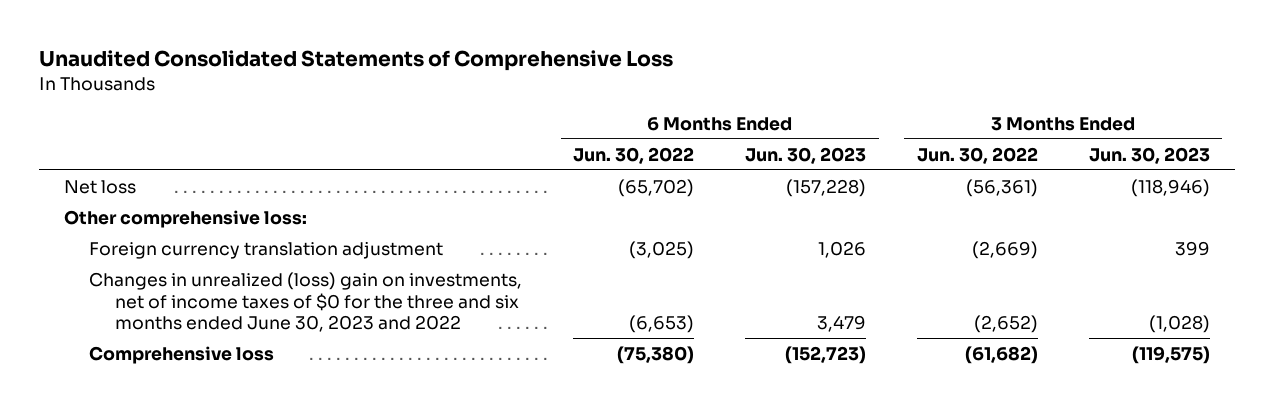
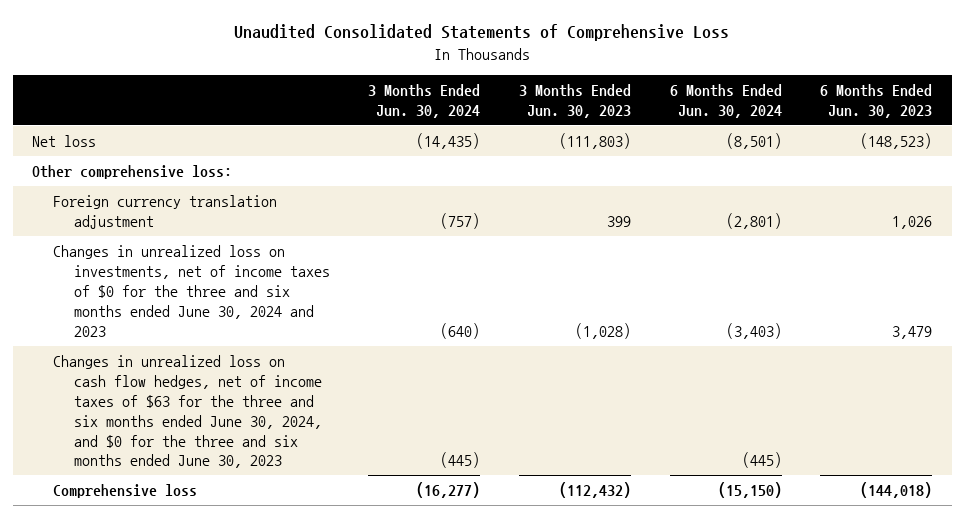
- | 6 Months Ended Jun. 30, 2022 | 6 Months Ended Jun. 30, 2023 | 3 Months Ended Jun. 30, 2022 | 3 Months Ended Jun. 30, 2023
+ | 3 Months Ended Jun. 30, 2024 | 3 Months Ended Jun. 30, 2023 | 6 Months Ended Jun. 30, 2024 | 6 Months Ended Jun. 30, 2023
- Net loss | (65,702) | (157,228) | (56,361) | (118,946)
+ Net loss | (14,435) | (111,803) | (8,501) | (148,523)
- Changes in unrealized (loss) gain on investments, net of income taxes of $0 for the three and six months ended June 30, 2023 and 2022 | (6,653) | 3,479 | (2,652) | (1,028)
- Comprehensive loss | (75,380) | (152,723) | (61,682) | (119,575)
+ Changes in unrealized loss on investments, net of income taxes of $0 for the three and six months ended June 30, 2024 and 2023 | (640) | (1,028) | (3,403) | 3,479
+ Changes in unrealized loss on cash flow hedges, net of income taxes of $63 for the three and six months ended June 30, 2024, and $0 for the three and six months ended June 30, 2023 | (445) | | (445) |
+ Comprehensive loss | (16,277) | (112,432) | (15,150) | (144,018)

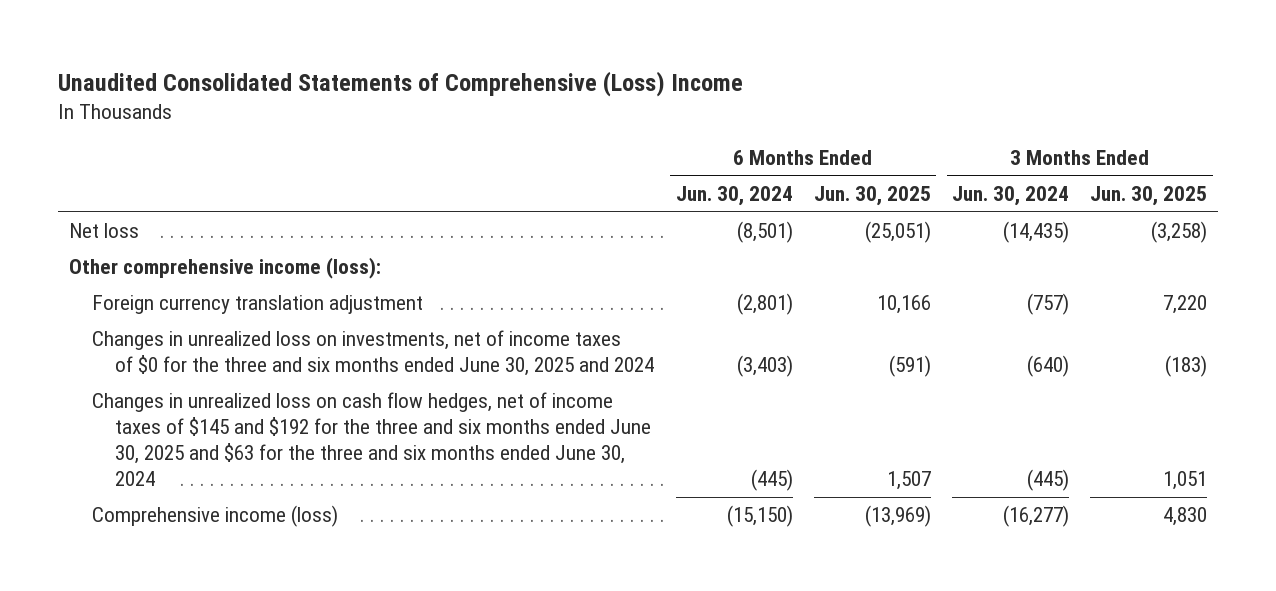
- Unaudited Consolidated Statements of Comprehensive Loss
+ Unaudited Consolidated Statements of Comprehensive (Loss) Income
- | 3 Months Ended Jun. 30, 2024 | 3 Months Ended Jun. 30, 2023 | 6 Months Ended Jun. 30, 2024 | 6 Months Ended Jun. 30, 2023
+ | 6 Months Ended Jun. 30, 2024 | 6 Months Ended Jun. 30, 2025 | 3 Months Ended Jun. 30, 2024 | 3 Months Ended Jun. 30, 2025
- Other comprehensive loss:
+ Other comprehensive income (loss):
- Changes in unrealized loss on investments, net of income taxes of $0 for the three and six months ended June 30, 2024 and 2023 | (640) | (1,028) | (3,403) | 3,479
- Changes in unrealized loss on cash flow hedges, net of income taxes of $63 for the three and six months ended June 30, 2024, and $0 for the three and six months ended June 30, 2023 | (445) | | (445) |
- Comprehensive loss | (16,277) | (112,432) | (15,150) | (144,018)
+ Changes in unrealized loss on investments, net of income taxes of $0 for the three and six months ended June 30, 2025 and 2024 | (3,403) | (591) | (640) | (183)
+ Changes in unrealized loss on cash flow hedges, net of income taxes of $145 and $192 for the three and six months ended June 30, 2025 and $63 for the three and six months ended June 30, 2024 | (445) | 1,507 | (445) | 1,051
+ Comprehensive income (loss) | (15,150) | (13,969) | (16,277) | 4,830

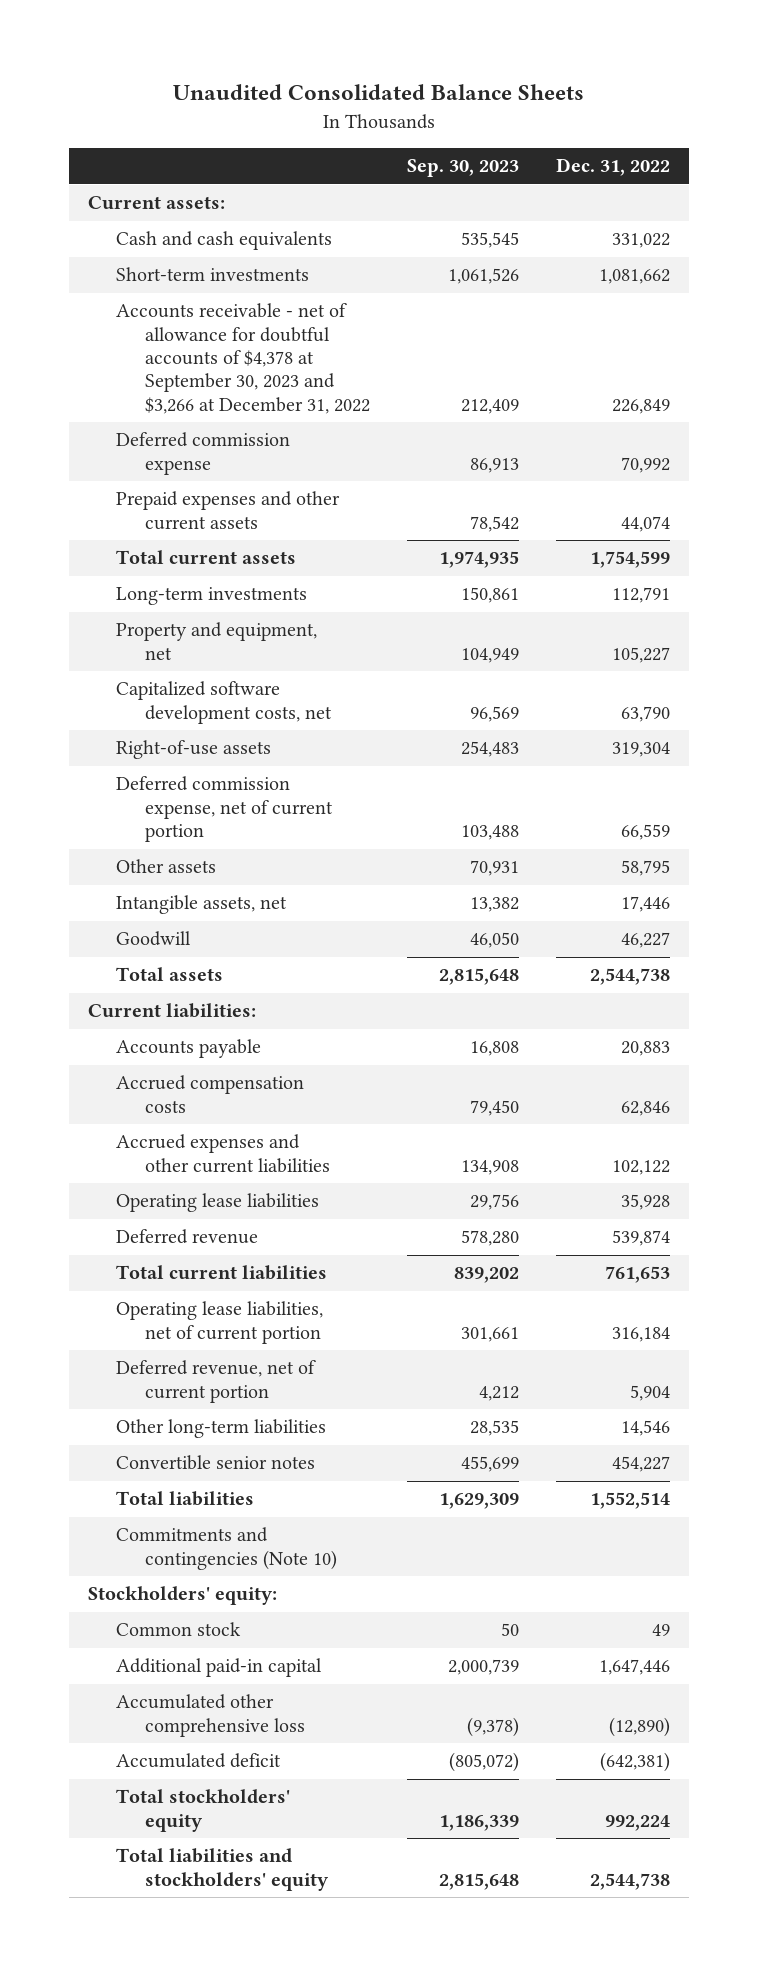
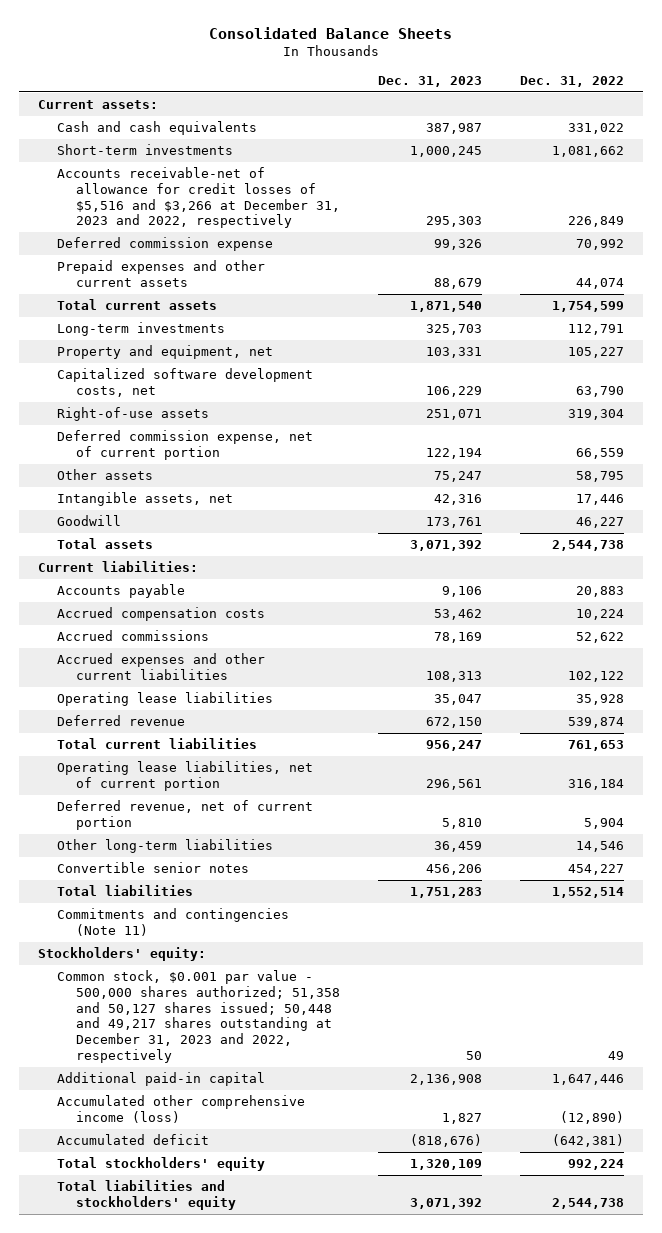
- Unaudited Consolidated Balance Sheets
+ Consolidated Balance Sheets
- | Sep. 30, 2023 | Dec. 31, 2022
+ | Dec. 31, 2023 | Dec. 31, 2022
- Accounts receivable - net of allowance for doubtful accounts of $4,378 at September 30, 2023 and $3,266 at December 31, 2022 | 212,409 | 226,849
+ Accounts receivable-net of allowance for credit losses of $5,516 and $3,266 at December 31, 2023 and 2022, respectively | 295,303 | 226,849
- Accrued compensation costs | 79,450 | 62,846
+ Accrued compensation costs | 53,462 | 10,224
+ Accrued commissions | 78,169 | 52,622
- Commitments and contingencies (Note 10)
+ Commitments and contingencies (Note 11)
- Common stock | 50 | 49
+ Common stock, $0.001 par value - 500,000 shares authorized; 51,358 and 50,127 shares issued; 50,448 and 49,217 shares outstanding at December 31, 2023 and 2022, respectively | 50 | 49
- Accumulated other comprehensive loss | (9,378) | (12,890)
+ Accumulated other comprehensive income (loss) | 1,827 | (12,890)

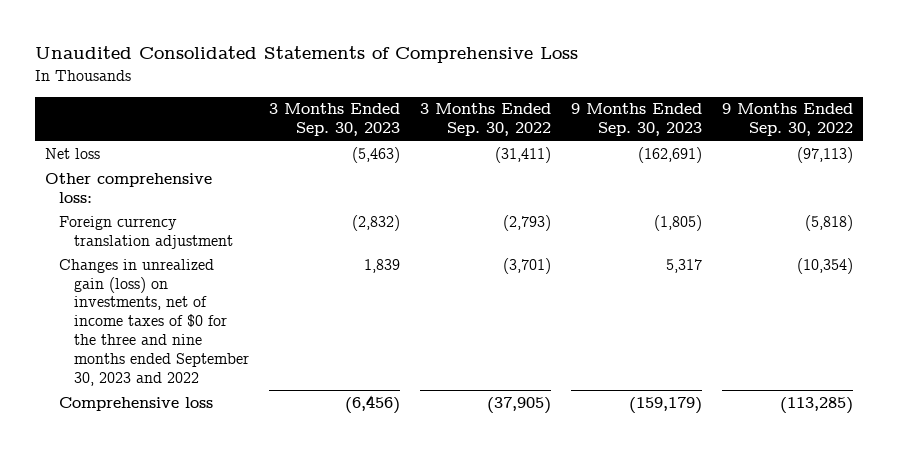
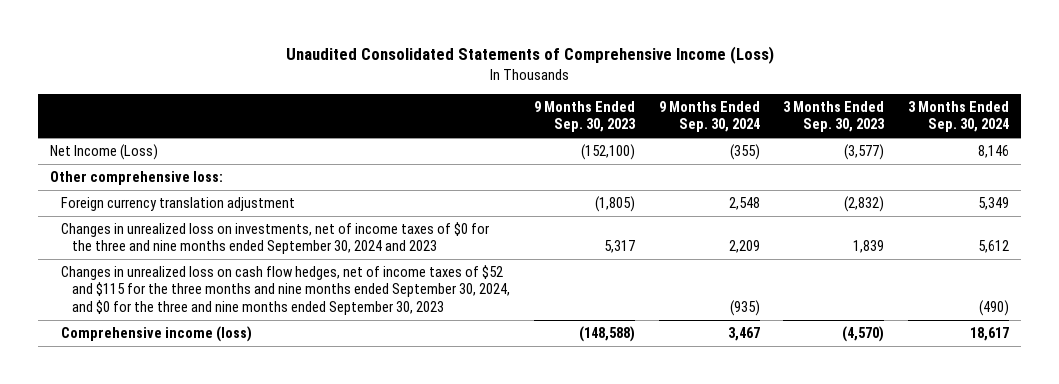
- Unaudited Consolidated Statements of Comprehensive Loss
+ Unaudited Consolidated Statements of Comprehensive Income (Loss)
- | 3 Months Ended Sep. 30, 2023 | 3 Months Ended Sep. 30, 2022 | 9 Months Ended Sep. 30, 2023 | 9 Months Ended Sep. 30, 2022
+ | 9 Months Ended Sep. 30, 2023 | 9 Months Ended Sep. 30, 2024 | 3 Months Ended Sep. 30, 2023 | 3 Months Ended Sep. 30, 2024
- Net loss | (5,463) | (31,411) | (162,691) | (97,113)
+ Net Income (Loss) | (152,100) | (355) | (3,577) | 8,146
- Changes in unrealized gain (loss) on investments, net of income taxes of $0 for the three and nine months ended September 30, 2023 and 2022 | 1,839 | (3,701) | 5,317 | (10,354)
- Comprehensive loss | (6,456) | (37,905) | (159,179) | (113,285)
+ Changes in unrealized loss on investments, net of income taxes of $0 for the three and nine months ended September 30, 2024 and 2023 | 5,317 | 2,209 | 1,839 | 5,612
+ Changes in unrealized loss on cash flow hedges, net of income taxes of $52 and $115 for the three months and nine months ended September 30, 2024, and $0 for the three and nine months ended September 30, 2023 | | (935) | | (490)
+ Comprehensive income (loss) | (148,588) | 3,467 | (4,570) | 18,617

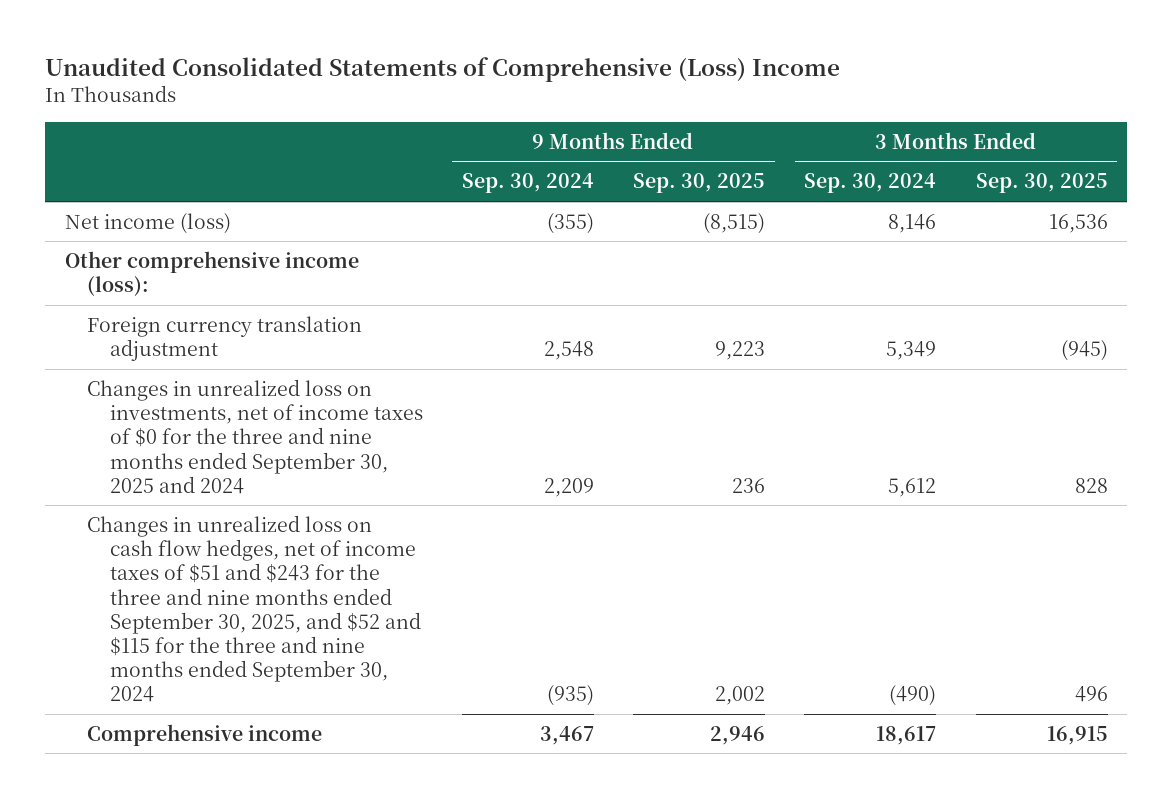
- Unaudited Consolidated Statements of Comprehensive Income (Loss)
+ Unaudited Consolidated Statements of Comprehensive (Loss) Income
- | 9 Months Ended Sep. 30, 2023 | 9 Months Ended Sep. 30, 2024 | 3 Months Ended Sep. 30, 2023 | 3 Months Ended Sep. 30, 2024
+ | 9 Months Ended Sep. 30, 2024 | 9 Months Ended Sep. 30, 2025 | 3 Months Ended Sep. 30, 2024 | 3 Months Ended Sep. 30, 2025
- Net Income (Loss) | (152,100) | (355) | (3,577) | 8,146
- Other comprehensive loss:
+ Net income (loss) | (355) | (8,515) | 8,146 | 16,536
+ Other comprehensive income (loss):
- Changes in unrealized loss on investments, net of income taxes of $0 for the three and nine months ended September 30, 2024 and 2023 | 5,317 | 2,209 | 1,839 | 5,612
- Changes in unrealized loss on cash flow hedges, net of income taxes of $52 and $115 for the three months and nine months ended September 30, 2024, and $0 for the three and nine months ended September 30, 2023 | | (935) | | (490)
- Comprehensive income (loss) | (148,588) | 3,467 | (4,570) | 18,617
+ Changes in unrealized loss on investments, net of income taxes of $0 for the three and nine months ended September 30, 2025 and 2024 | 2,209 | 236 | 5,612 | 828
+ Changes in unrealized loss on cash flow hedges, net of income taxes of $51 and $243 for the three and nine months ended September 30, 2025, and $52 and $115 for the three and nine months ended September 30, 2024 | (935) | 2,002 | (490) | 496
+ Comprehensive income | 3,467 | 2,946 | 18,617 | 16,915

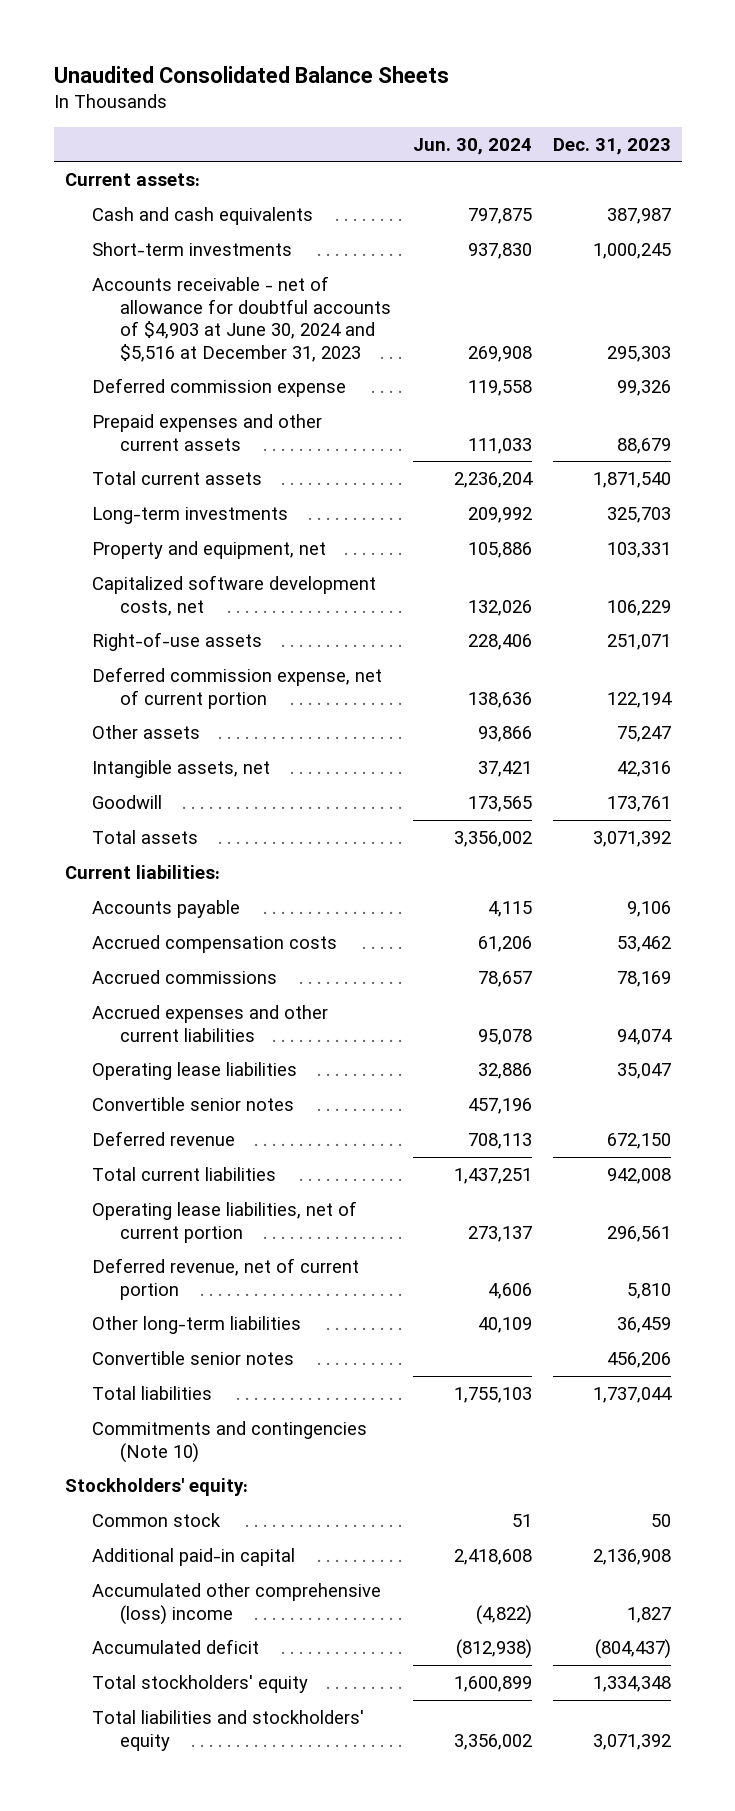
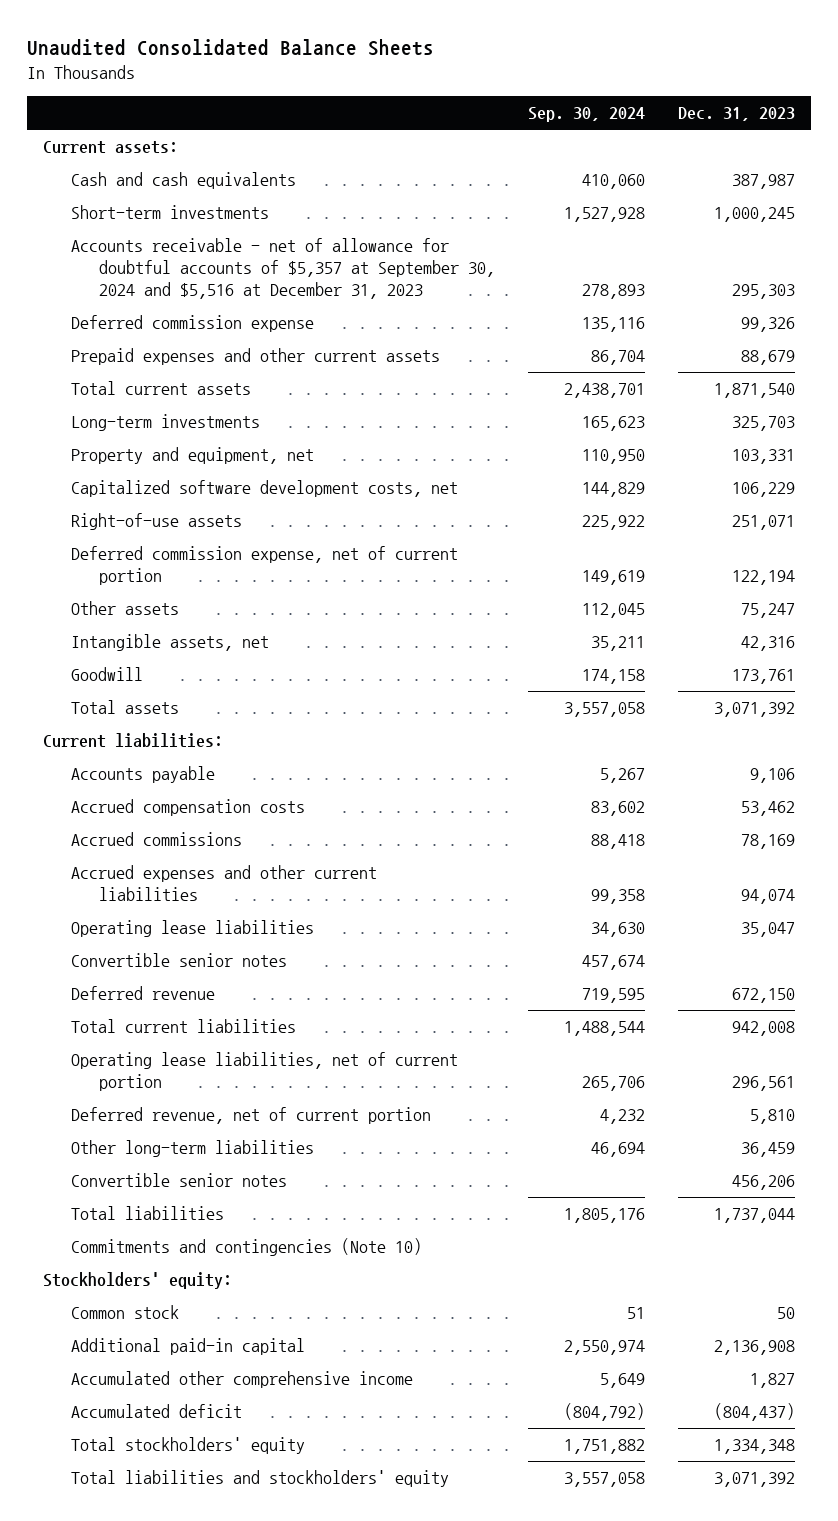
- | Jun. 30, 2024 | Dec. 31, 2023
+ | Sep. 30, 2024 | Dec. 31, 2023
- Accounts receivable - net of allowance for doubtful accounts of $4,903 at June 30, 2024 and $5,516 at December 31, 2023 | 269,908 | 295,303
+ Accounts receivable - net of allowance for doubtful accounts of $5,357 at September 30, 2024 and $5,516 at December 31, 2023 | 278,893 | 295,303
- Accumulated other comprehensive (loss) income | (4,822) | 1,827
+ Accumulated other comprehensive income | 5,649 | 1,827

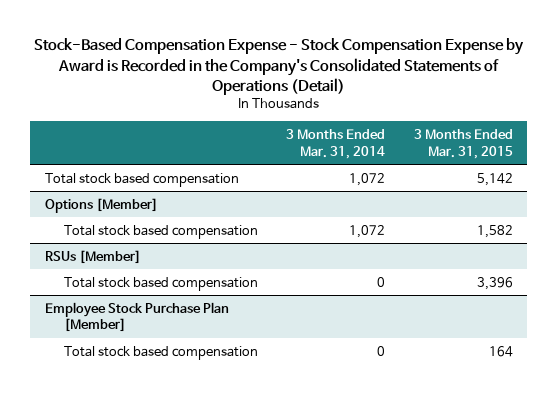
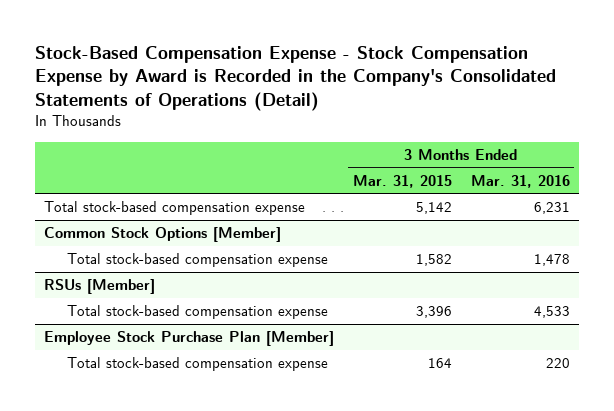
- | 3 Months Ended Mar. 31, 2014 | 3 Months Ended Mar. 31, 2015
+ | 3 Months Ended Mar. 31, 2015 | 3 Months Ended Mar. 31, 2016
- Total stock based compensation | 1,072 | 5,142
- Options [Member]
- Total stock based compensation | 1,072 | 1,582
+ Total stock-based compensation expense | 5,142 | 6,231
+ Common Stock Options [Member]
+ Total stock-based compensation expense | 1,582 | 1,478
@ RSUs [Member]
- Total stock based compensation | 0 | 3,396
+ Total stock-based compensation expense | 3,396 | 4,533
@ Employee Stock Purchase Plan [Member]
- Total stock based compensation | 0 | 164
+ Total stock-based compensation expense | 164 | 220

